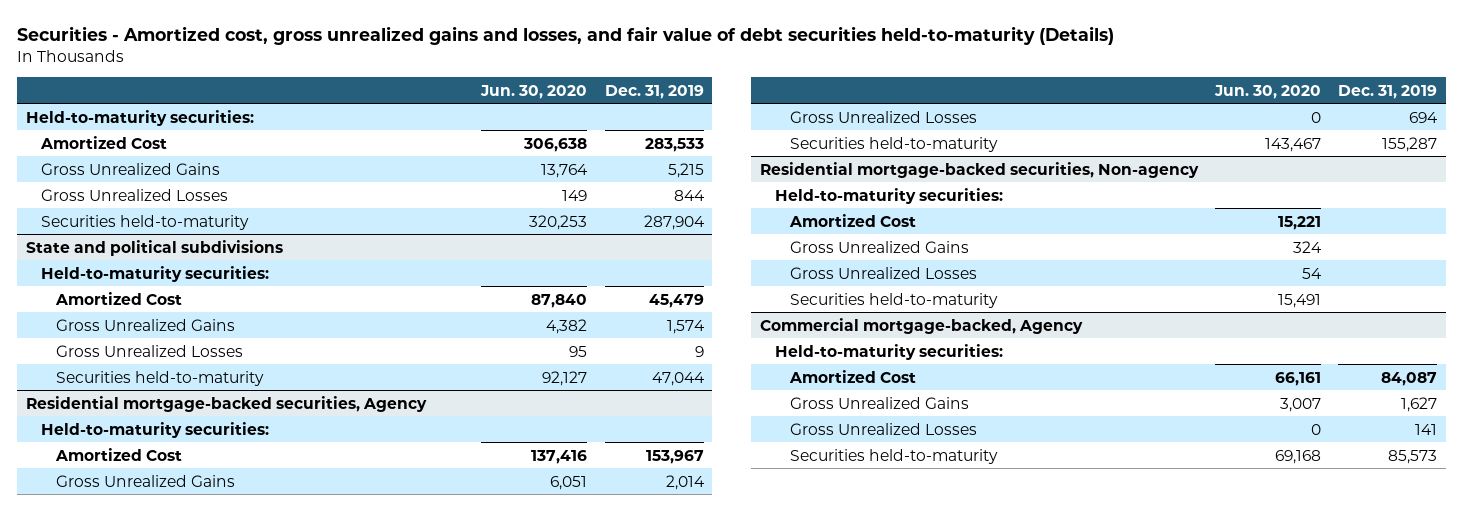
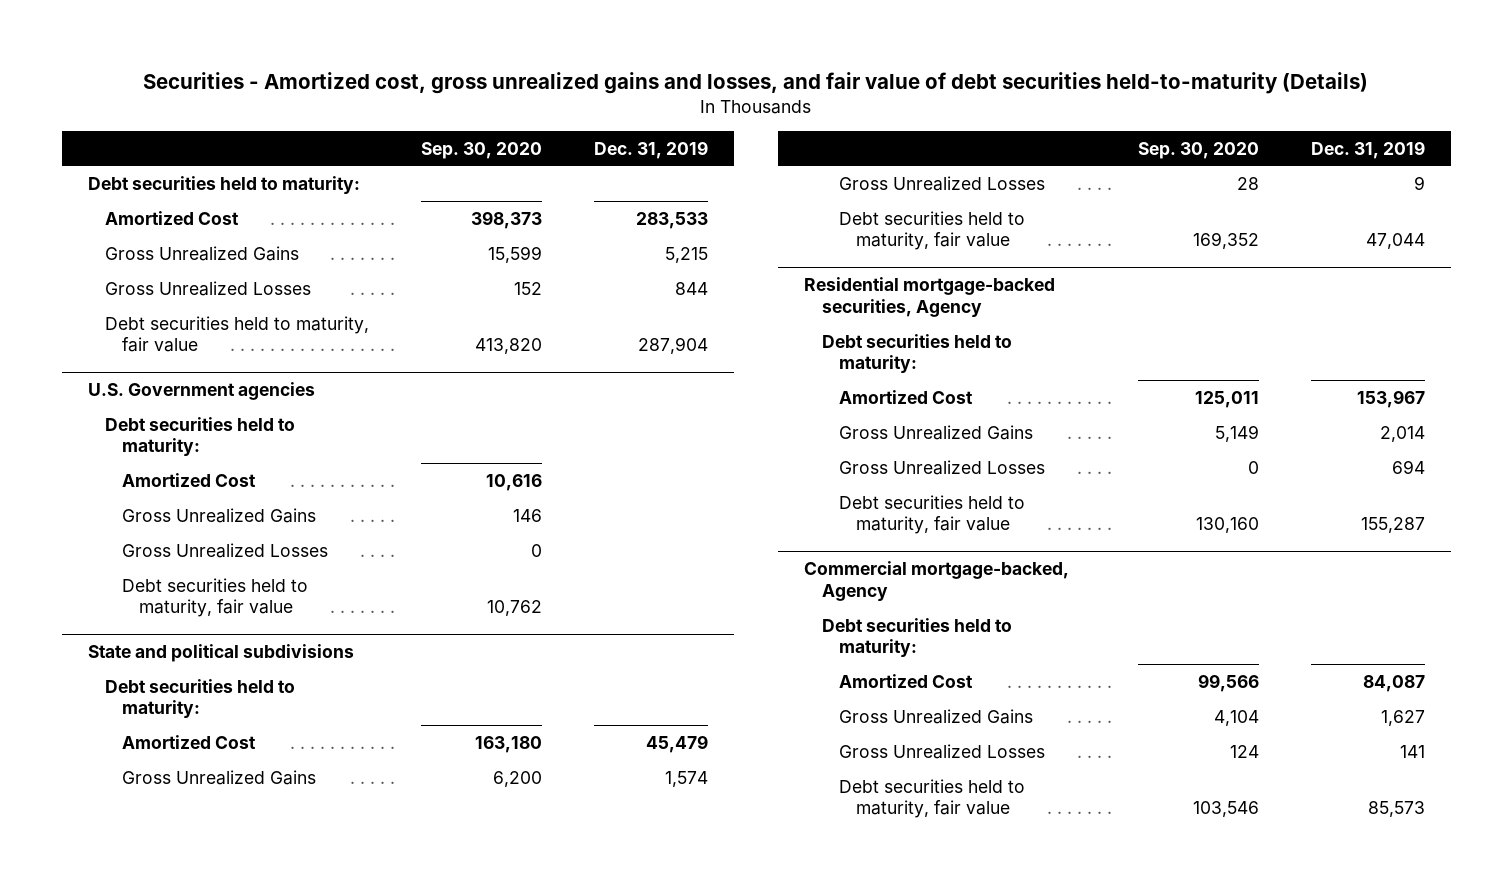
- | Jun. 30, 2020 | Dec. 31, 2019
+ | Sep. 30, 2020 | Dec. 31, 2019
- Held-to-maturity securities:
+ Debt securities held to maturity:
- Securities held-to-maturity | 320,253 | 287,904
+ Debt securities held to maturity, fair value | 413,820 | 287,904
+ U.S. Government agencies
+ Debt securities held to maturity:
+ Amortized Cost | 10,616 |
+ Gross Unrealized Gains | 146 |
+ Gross Unrealized Losses | 0 |
+ Debt securities held to maturity, fair value | 10,762 |
@ State and political subdivisions
- Held-to-maturity securities:
+ Debt securities held to maturity:
- Securities held-to-maturity | 92,127 | 47,044
+ Debt securities held to maturity, fair value | 169,352 | 47,044
@ Residential mortgage-backed securities, Agency
- Held-to-maturity securities:
+ Debt securities held to maturity:
- Securities held-to-maturity | 143,467 | 155,287
- Residential mortgage-backed securities, Non-agency
- Held-to-maturity securities:
- Amortized Cost | 15,221 |
- Gross Unrealized Gains | 324 |
- Gross Unrealized Losses | 54 |
- Securities held-to-maturity | 15,491 |
@ Residential mortgage-backed securities, Agency
+ Debt securities held to maturity, fair value | 130,160 | 155,287
@ Commercial mortgage-backed, Agency
- Held-to-maturity securities:
+ Debt securities held to maturity:
- Securities held-to-maturity | 69,168 | 85,573
+ Debt securities held to maturity, fair value | 103,546 | 85,573

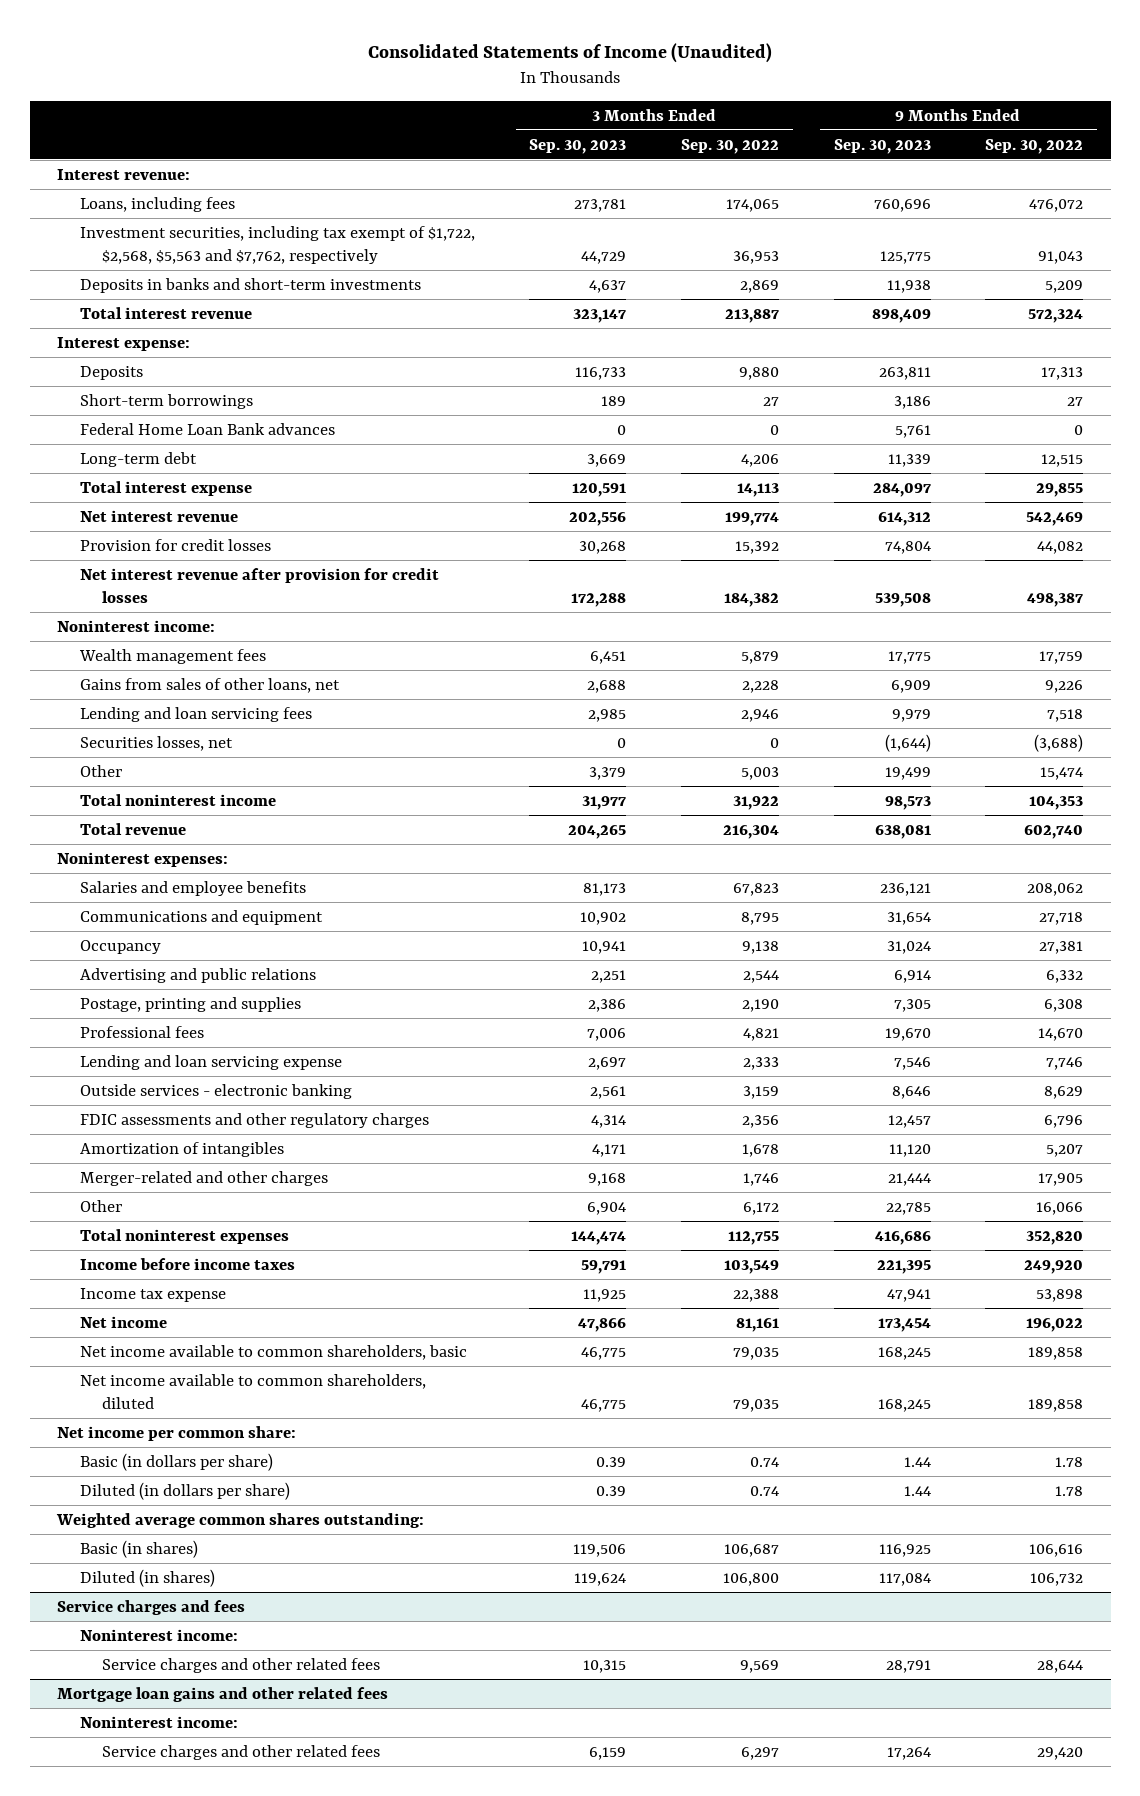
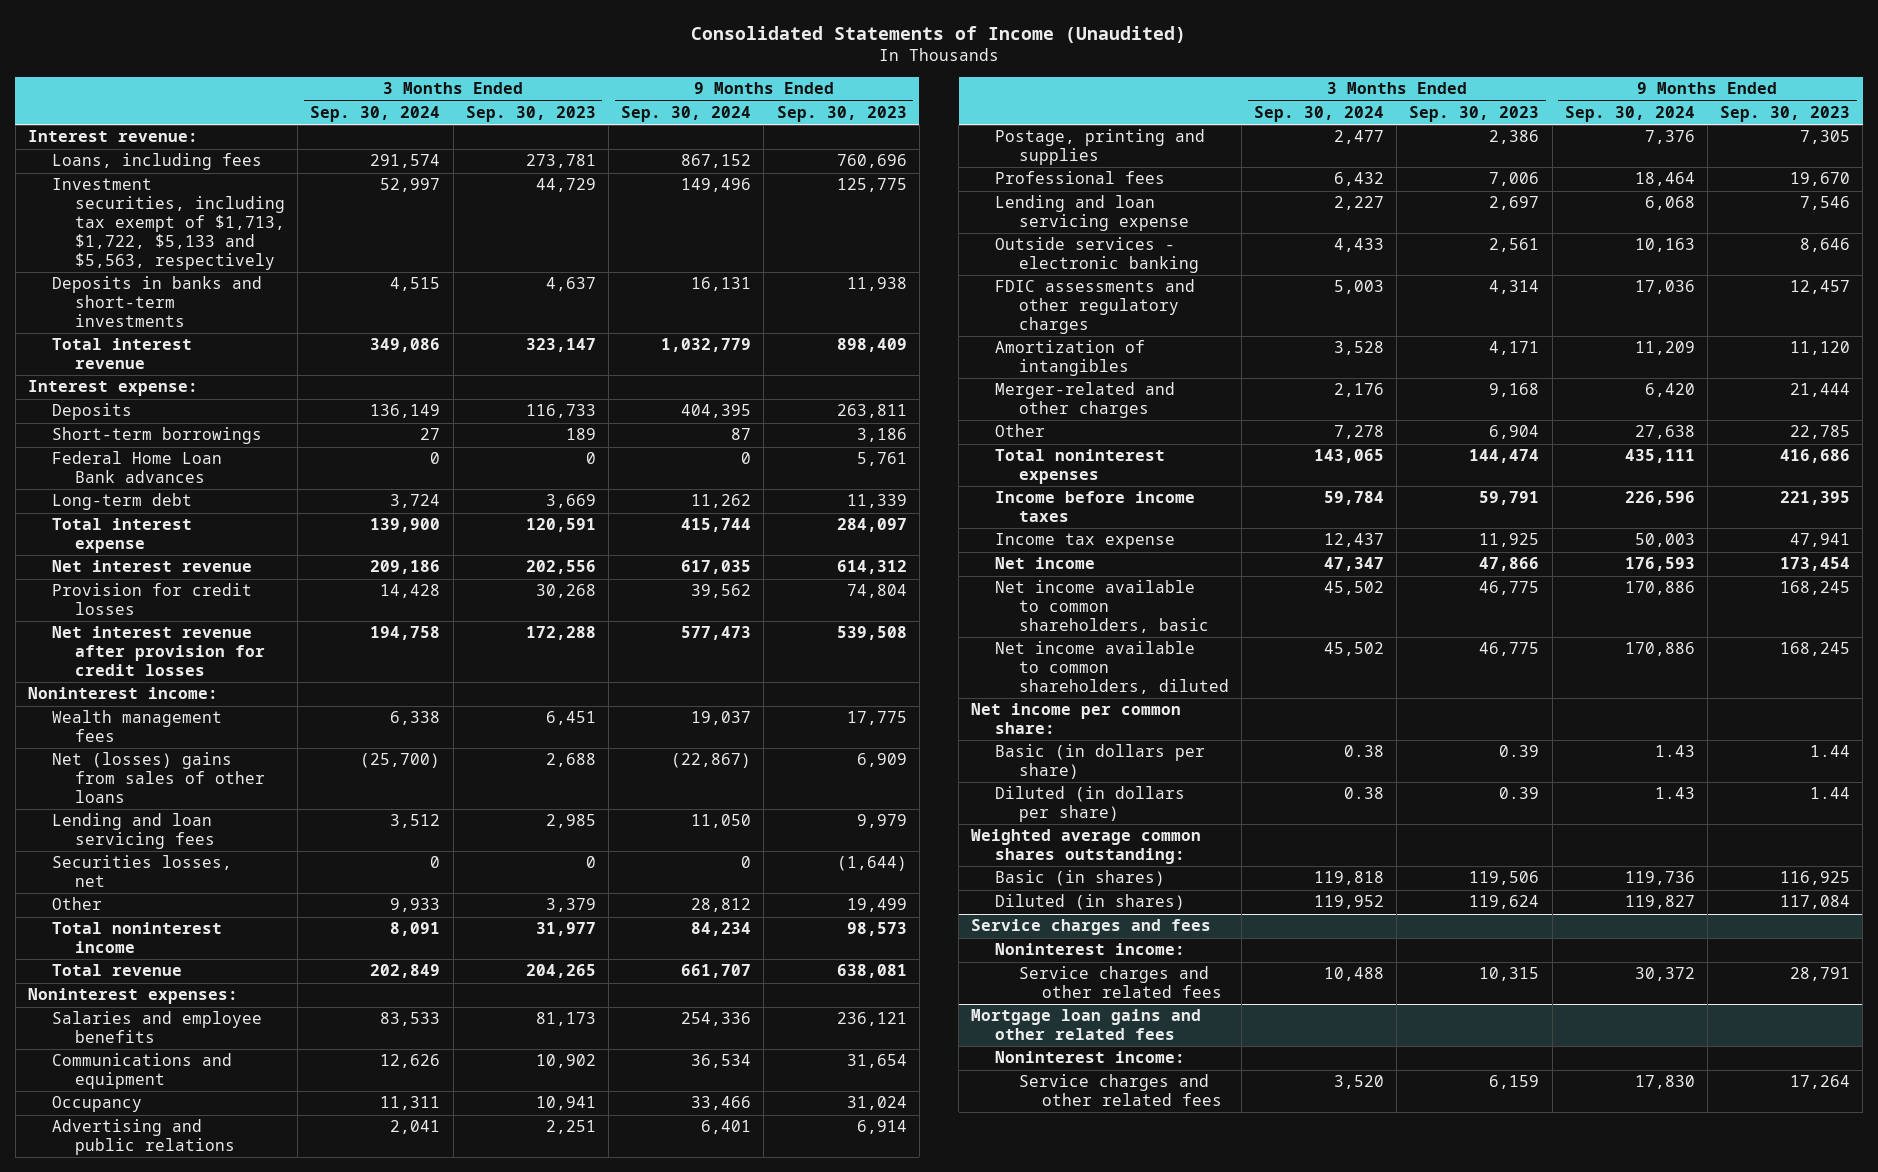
- | 3 Months Ended Sep. 30, 2023 | 3 Months Ended Sep. 30, 2022 | 9 Months Ended Sep. 30, 2023 | 9 Months Ended Sep. 30, 2022
+ | 3 Months Ended Sep. 30, 2024 | 3 Months Ended Sep. 30, 2023 | 9 Months Ended Sep. 30, 2024 | 9 Months Ended Sep. 30, 2023
- Investment securities, including tax exempt of $1,722, $2,568, $5,563 and $7,762, respectively | 44,729 | 36,953 | 125,775 | 91,043
+ Investment securities, including tax exempt of $1,713, $1,722, $5,133 and $5,563, respectively | 52,997 | 44,729 | 149,496 | 125,775
- Gains from sales of other loans, net | 2,688 | 2,228 | 6,909 | 9,226
+ Net (losses) gains from sales of other loans | (25,700) | 2,688 | (22,867) | 6,909

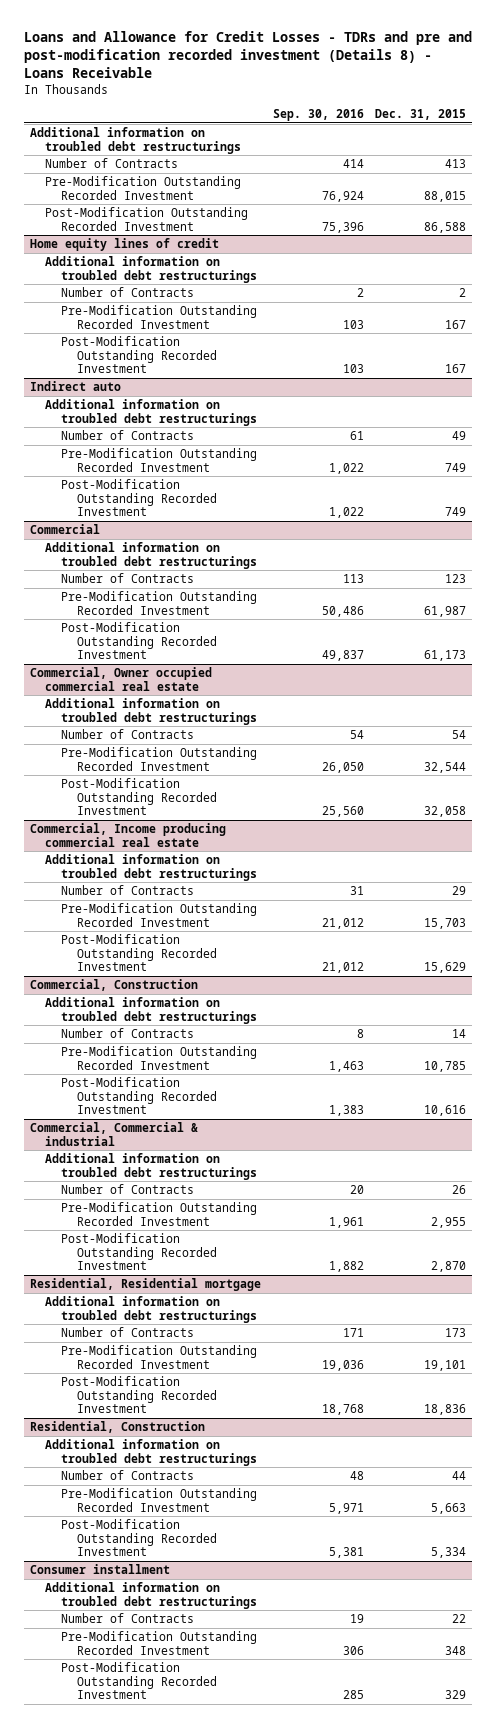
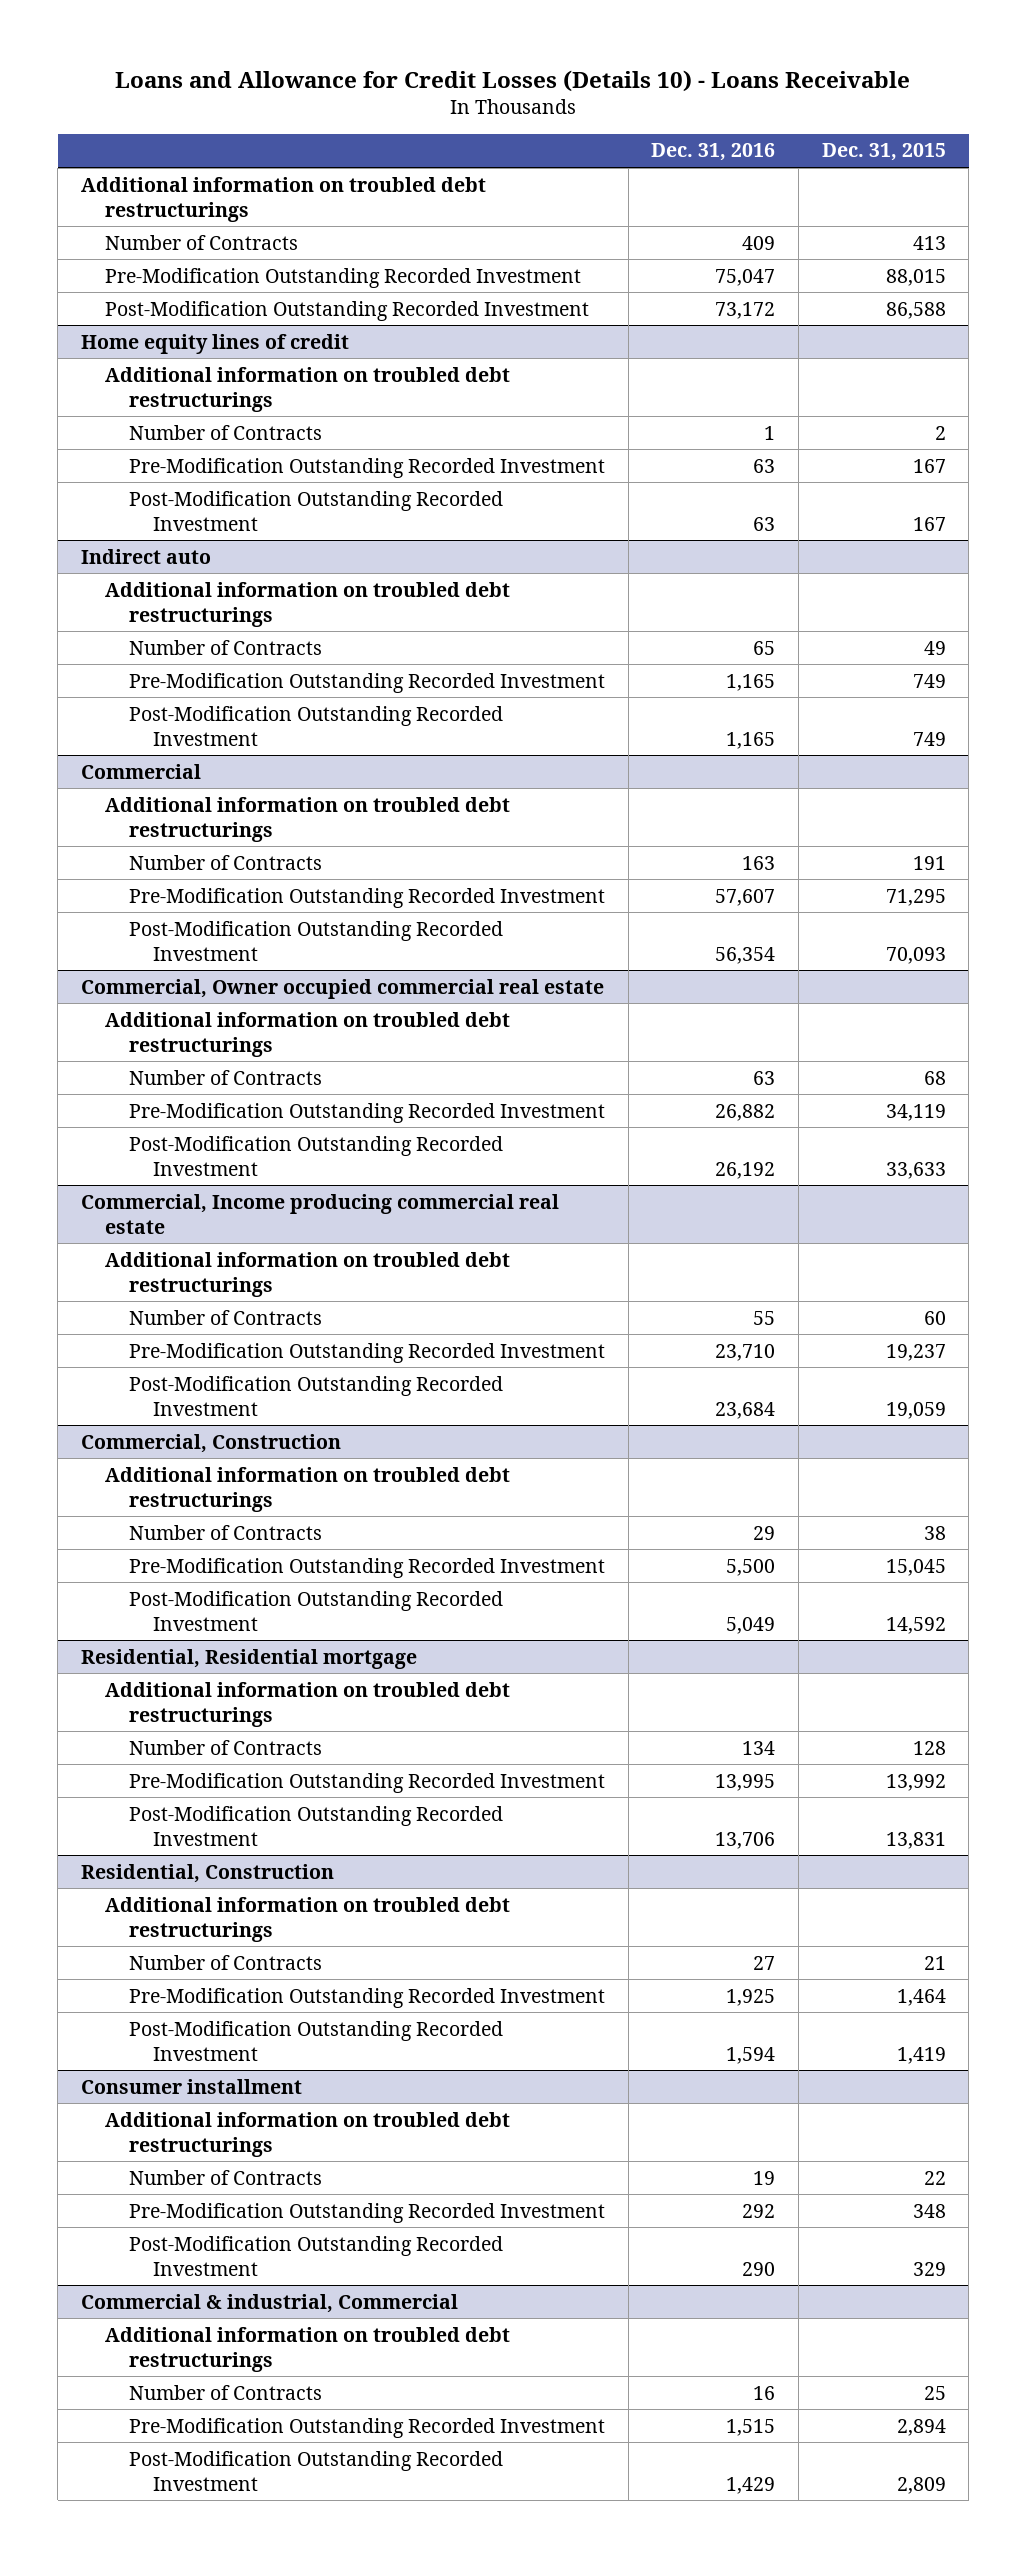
- Loans and Allowance for Credit Losses - TDRs and pre and post-modification recorded investment (Details 8) - Loans Receivable
+ Loans and Allowance for Credit Losses (Details 10) - Loans Receivable
- | Sep. 30, 2016 | Dec. 31, 2015
+ | Dec. 31, 2016 | Dec. 31, 2015
@ Commercial
- Number of Contracts | 113 | 123
- Pre-Modification Outstanding Recorded Investment | 50,486 | 61,987
- Post-Modification Outstanding Recorded Investment | 49,837 | 61,173
+ Number of Contracts | 163 | 191
+ Pre-Modification Outstanding Recorded Investment | 57,607 | 71,295
+ Post-Modification Outstanding Recorded Investment | 56,354 | 70,093
@ Commercial, Owner occupied commercial real estate
- Number of Contracts | 54 | 54
- Pre-Modification Outstanding Recorded Investment | 26,050 | 32,544
- Post-Modification Outstanding Recorded Investment | 25,560 | 32,058
+ Number of Contracts | 63 | 68
+ Pre-Modification Outstanding Recorded Investment | 26,882 | 34,119
+ Post-Modification Outstanding Recorded Investment | 26,192 | 33,633
@ Commercial, Income producing commercial real estate
- Number of Contracts | 31 | 29
- Pre-Modification Outstanding Recorded Investment | 21,012 | 15,703
- Post-Modification Outstanding Recorded Investment | 21,012 | 15,629
+ Number of Contracts | 55 | 60
+ Pre-Modification Outstanding Recorded Investment | 23,710 | 19,237
+ Post-Modification Outstanding Recorded Investment | 23,684 | 19,059
@ Commercial, Construction
- Number of Contracts | 8 | 14
- Pre-Modification Outstanding Recorded Investment | 1,463 | 10,785
- Post-Modification Outstanding Recorded Investment | 1,383 | 10,616
- Commercial, Commercial & industrial
- Additional information on troubled debt restructurings
- Number of Contracts | 20 | 26
- Pre-Modification Outstanding Recorded Investment | 1,961 | 2,955
- Post-Modification Outstanding Recorded Investment | 1,882 | 2,870
@ Commercial, Construction
+ Number of Contracts | 29 | 38
+ Pre-Modification Outstanding Recorded Investment | 5,500 | 15,045
+ Post-Modification Outstanding Recorded Investment | 5,049 | 14,592
@ Residential, Residential mortgage
- Number of Contracts | 171 | 173
- Pre-Modification Outstanding Recorded Investment | 19,036 | 19,101
- Post-Modification Outstanding Recorded Investment | 18,768 | 18,836
+ Number of Contracts | 134 | 128
+ Pre-Modification Outstanding Recorded Investment | 13,995 | 13,992
+ Post-Modification Outstanding Recorded Investment | 13,706 | 13,831
@ Residential, Construction
- Number of Contracts | 48 | 44
- Pre-Modification Outstanding Recorded Investment | 5,971 | 5,663
- Post-Modification Outstanding Recorded Investment | 5,381 | 5,334
+ Number of Contracts | 27 | 21
+ Pre-Modification Outstanding Recorded Investment | 1,925 | 1,464
+ Post-Modification Outstanding Recorded Investment | 1,594 | 1,419
+ Commercial & industrial, Commercial
+ Additional information on troubled debt restructurings
+ Number of Contracts | 16 | 25
+ Pre-Modification Outstanding Recorded Investment | 1,515 | 2,894
+ Post-Modification Outstanding Recorded Investment | 1,429 | 2,809

